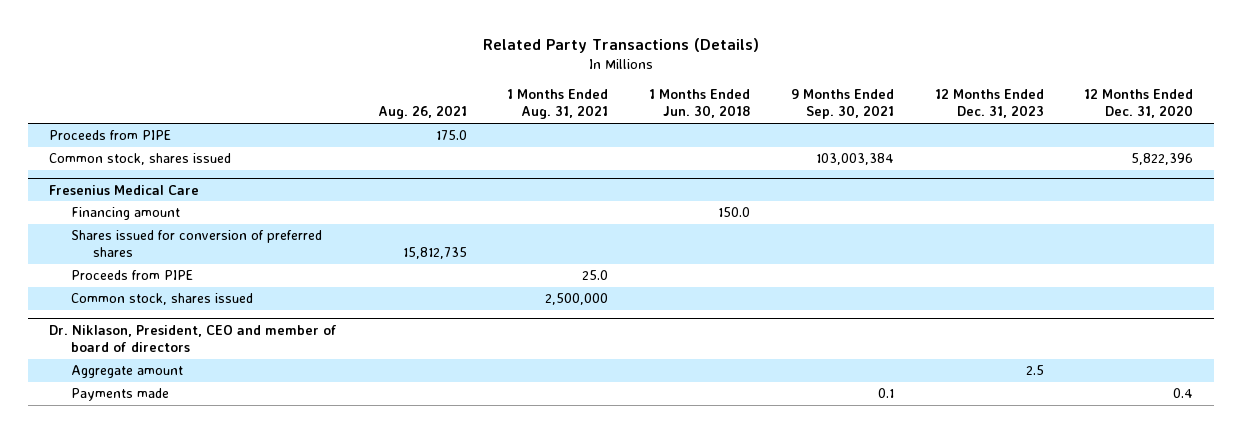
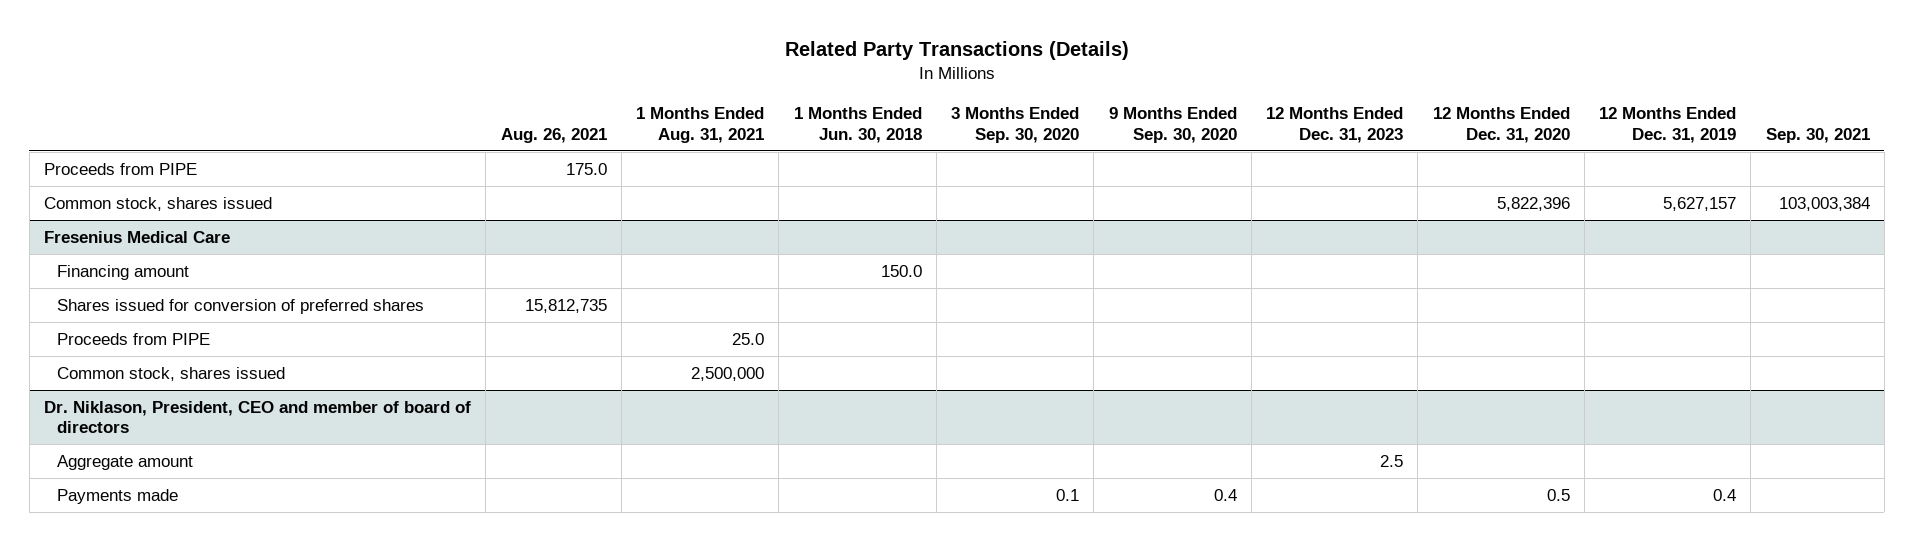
- | Aug. 26, 2021 | 1 Months Ended Aug. 31, 2021 | 1 Months Ended Jun. 30, 2018 | 9 Months Ended Sep. 30, 2021 | 12 Months Ended Dec. 31, 2023 | 12 Months Ended Dec. 31, 2020
+ | Aug. 26, 2021 | 1 Months Ended Aug. 31, 2021 | 1 Months Ended Jun. 30, 2018 | 3 Months Ended Sep. 30, 2020 | 9 Months Ended Sep. 30, 2020 | 12 Months Ended Dec. 31, 2023 | 12 Months Ended Dec. 31, 2020 | 12 Months Ended Dec. 31, 2019 | Sep. 30, 2021
@ Dr. Niklason, President, CEO and member of board of directors
- Payments made | | | | 0.1 | | 0.4
+ Payments made | | | | 0.1 | 0.4 | | 0.5 | 0.4 |

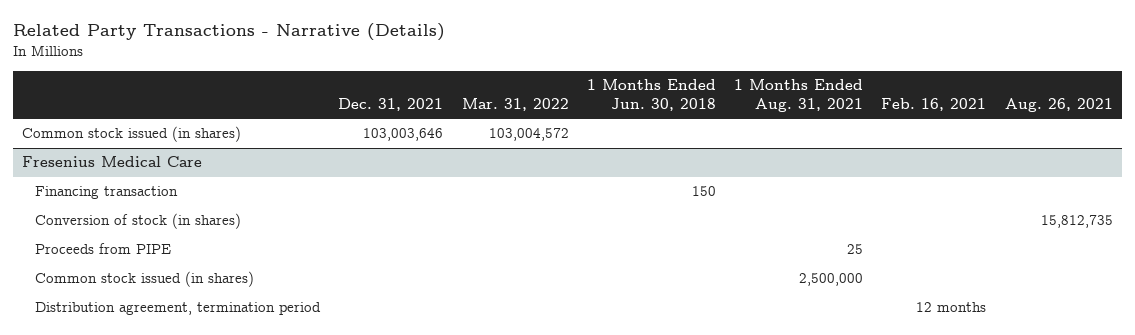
- Related Party Transactions (Details)
+ Related Party Transactions - Narrative (Details)
- | Aug. 26, 2021 | 1 Months Ended Aug. 31, 2021 | 1 Months Ended Jun. 30, 2018 | 3 Months Ended Sep. 30, 2020 | 9 Months Ended Sep. 30, 2020 | 12 Months Ended Dec. 31, 2023 | 12 Months Ended Dec. 31, 2020 | 12 Months Ended Dec. 31, 2019 | Sep. 30, 2021
+ | Dec. 31, 2021 | Mar. 31, 2022 | 1 Months Ended Jun. 30, 2018 | 1 Months Ended Aug. 31, 2021 | Feb. 16, 2021 | Aug. 26, 2021
- Proceeds from PIPE | 175.0 | | | | | | | |
- Common stock, shares issued | | | | | | | 5,822,396 | 5,627,157 | 103,003,384
+ Common stock issued (in shares) | 103,003,646 | 103,004,572 | | | |
@ Fresenius Medical Care
- Financing amount | | | 150.0 | | | | | |
- Shares issued for conversion of preferred shares | 15,812,735 | | | | | | | |
- Proceeds from PIPE | | 25.0 | | | | | | |
- Common stock, shares issued | | 2,500,000 | | | | | | |
- Dr. Niklason, President, CEO and member of board of directors
- Aggregate amount | | | | | | 2.5 | | |
- Payments made | | | | 0.1 | 0.4 | | 0.5 | 0.4 |
@ Fresenius Medical Care
+ Financing transaction | | | 150 | | |
+ Conversion of stock (in shares) | | | | | | 15,812,735
+ Proceeds from PIPE | | | | 25 | |
+ Common stock issued (in shares) | | | | 2,500,000 | |
+ Distribution agreement, termination period | | | | | 12 months |

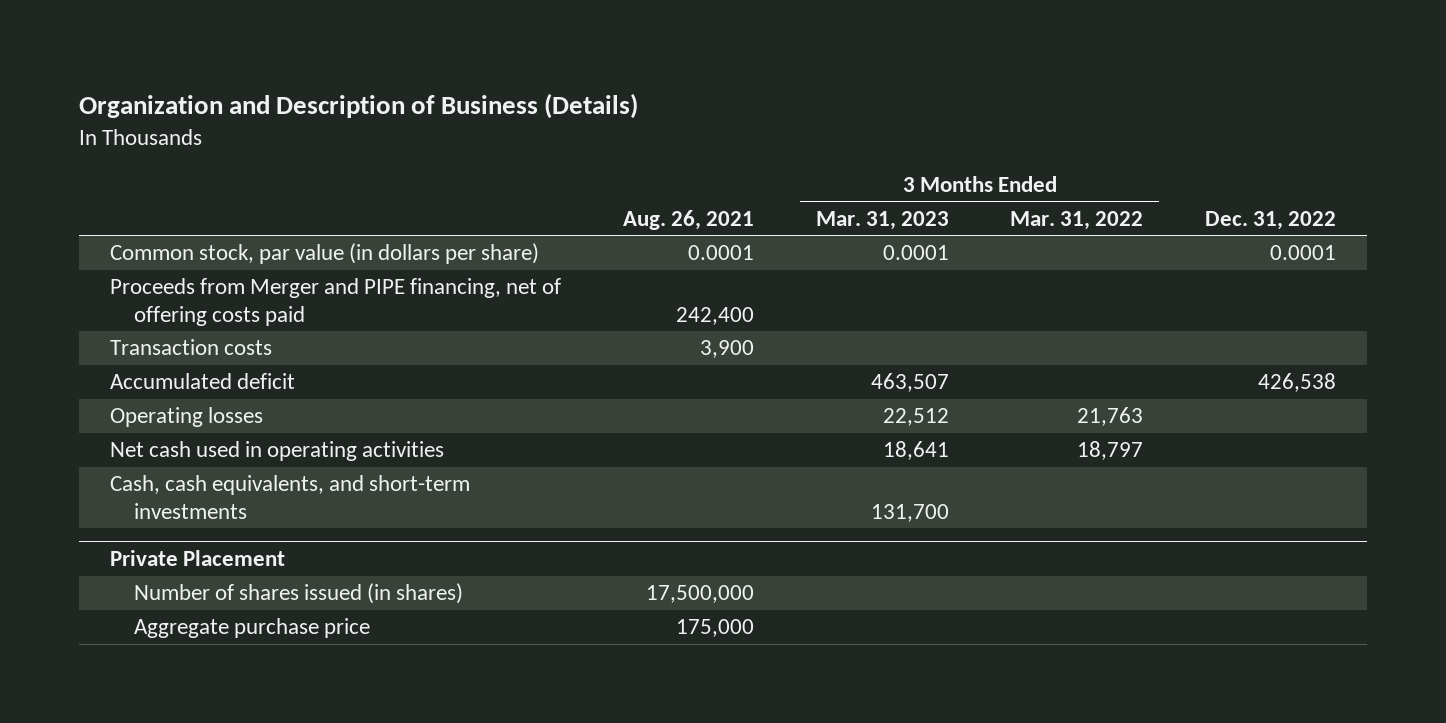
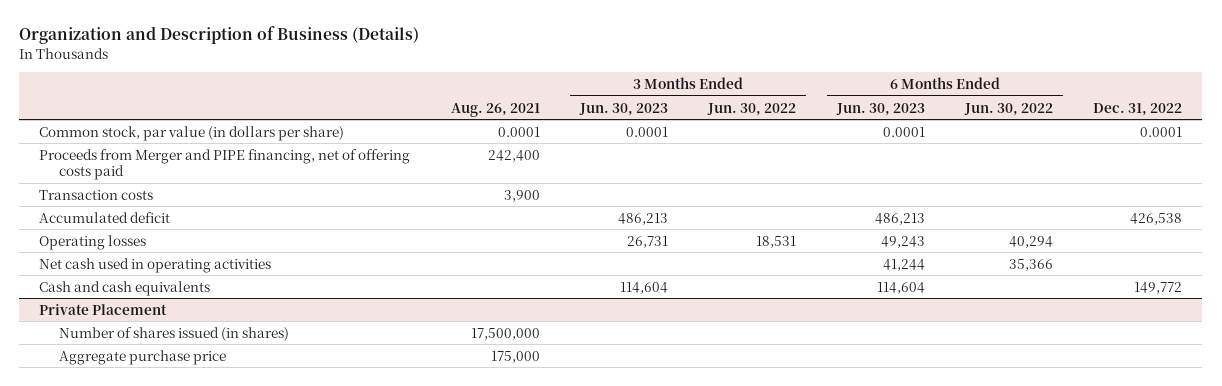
- | Aug. 26, 2021 | 3 Months Ended Mar. 31, 2023 | 3 Months Ended Mar. 31, 2022 | Dec. 31, 2022
+ | Aug. 26, 2021 | 3 Months Ended Jun. 30, 2023 | 3 Months Ended Jun. 30, 2022 | 6 Months Ended Jun. 30, 2023 | 6 Months Ended Jun. 30, 2022 | Dec. 31, 2022
- Cash, cash equivalents, and short-term investments | | 131,700 | |
+ Cash and cash equivalents | | 114,604 | | 114,604 | | 149,772

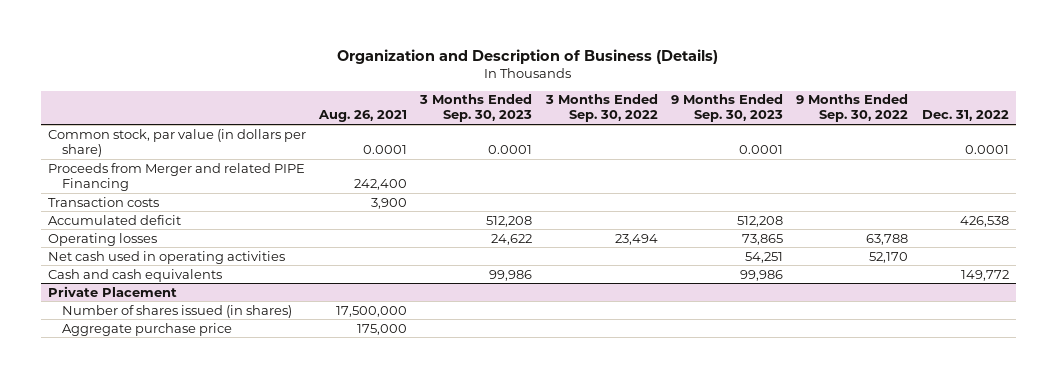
- | Aug. 26, 2021 | 3 Months Ended Jun. 30, 2023 | 3 Months Ended Jun. 30, 2022 | 6 Months Ended Jun. 30, 2023 | 6 Months Ended Jun. 30, 2022 | Dec. 31, 2022
+ | Aug. 26, 2021 | 3 Months Ended Sep. 30, 2023 | 3 Months Ended Sep. 30, 2022 | 9 Months Ended Sep. 30, 2023 | 9 Months Ended Sep. 30, 2022 | Dec. 31, 2022
- Proceeds from Merger and PIPE financing, net of offering costs paid | 242,400 | | | | |
+ Proceeds from Merger and related PIPE Financing | 242,400 | | | | |

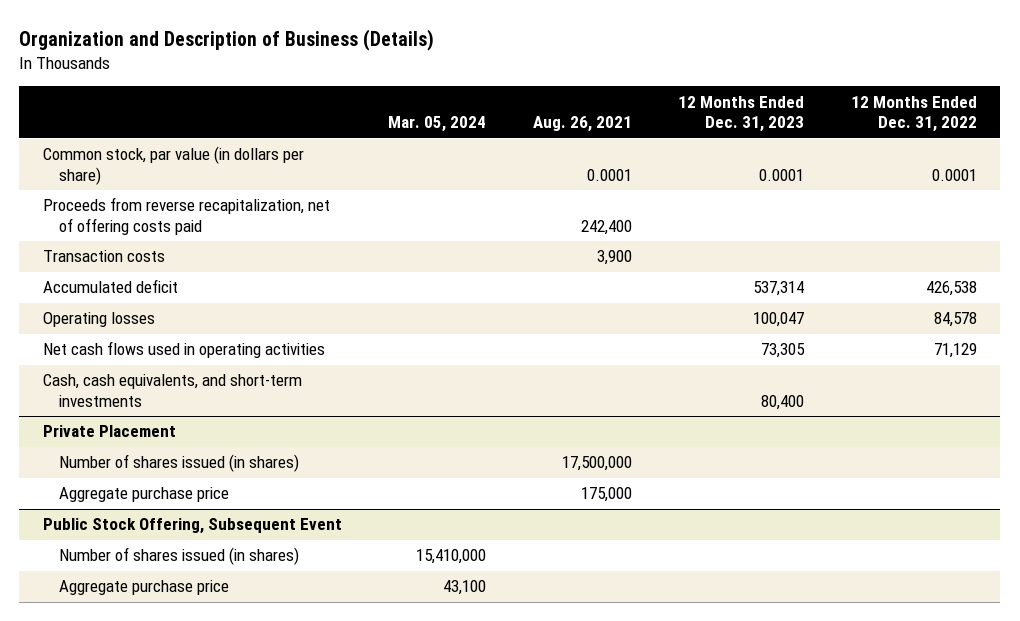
- | Aug. 26, 2021 | 3 Months Ended Sep. 30, 2023 | 3 Months Ended Sep. 30, 2022 | 9 Months Ended Sep. 30, 2023 | 9 Months Ended Sep. 30, 2022 | Dec. 31, 2022
+ | Mar. 05, 2024 | Aug. 26, 2021 | 12 Months Ended Dec. 31, 2023 | 12 Months Ended Dec. 31, 2022
- Proceeds from Merger and related PIPE Financing | 242,400 | | | | |
+ Proceeds from reverse recapitalization, net of offering costs paid | | 242,400 | |
- Net cash used in operating activities | | | | 54,251 | 52,170 |
- Cash and cash equivalents | | 99,986 | | 99,986 | | 149,772
+ Net cash flows used in operating activities | | | 73,305 | 71,129
+ Cash, cash equivalents, and short-term investments | | | 80,400 |
+ Public Stock Offering, Subsequent Event
+ Number of shares issued (in shares) | 15,410,000 | | |
+ Aggregate purchase price | 43,100 | | |

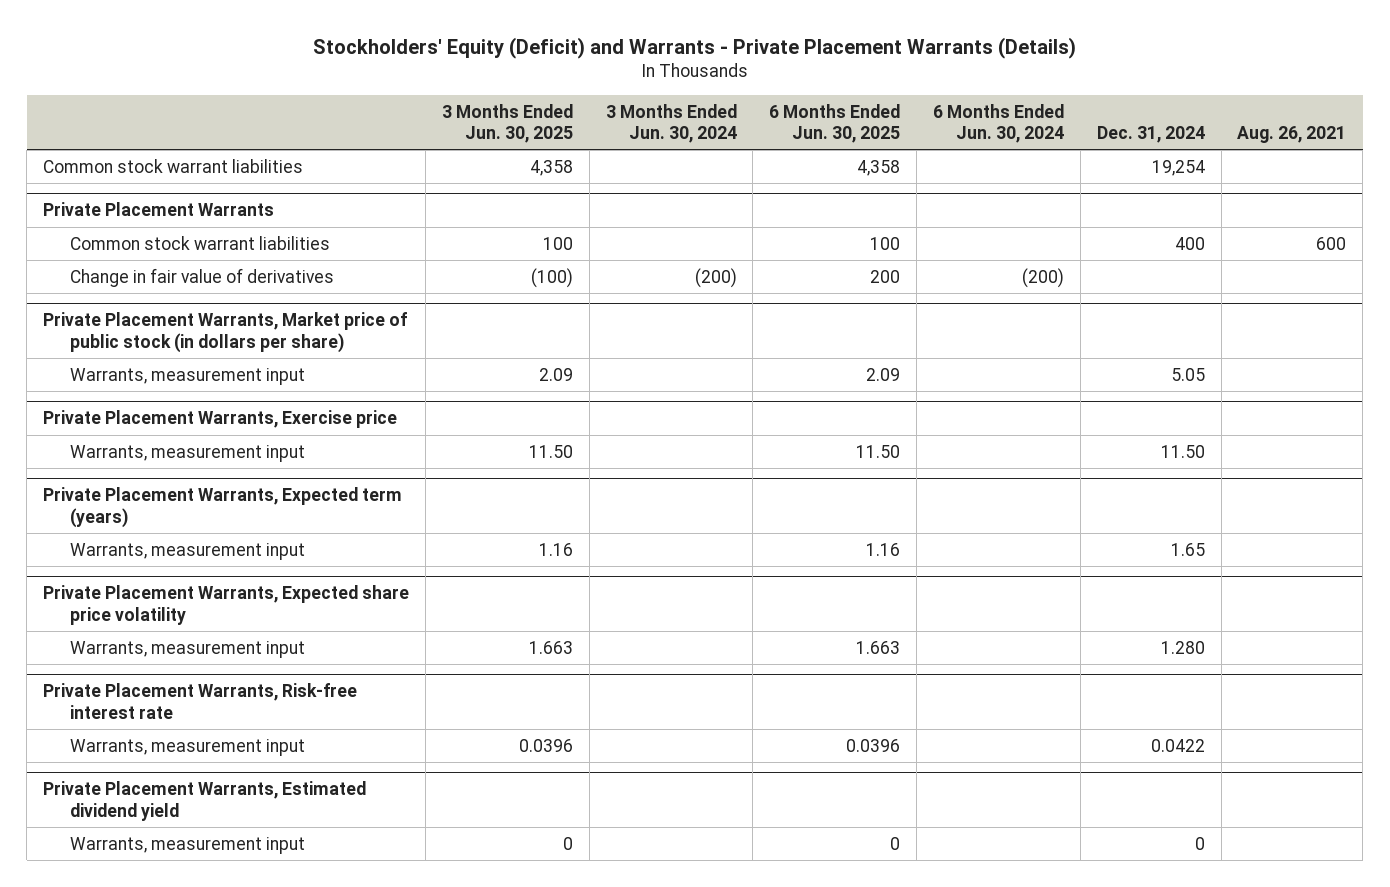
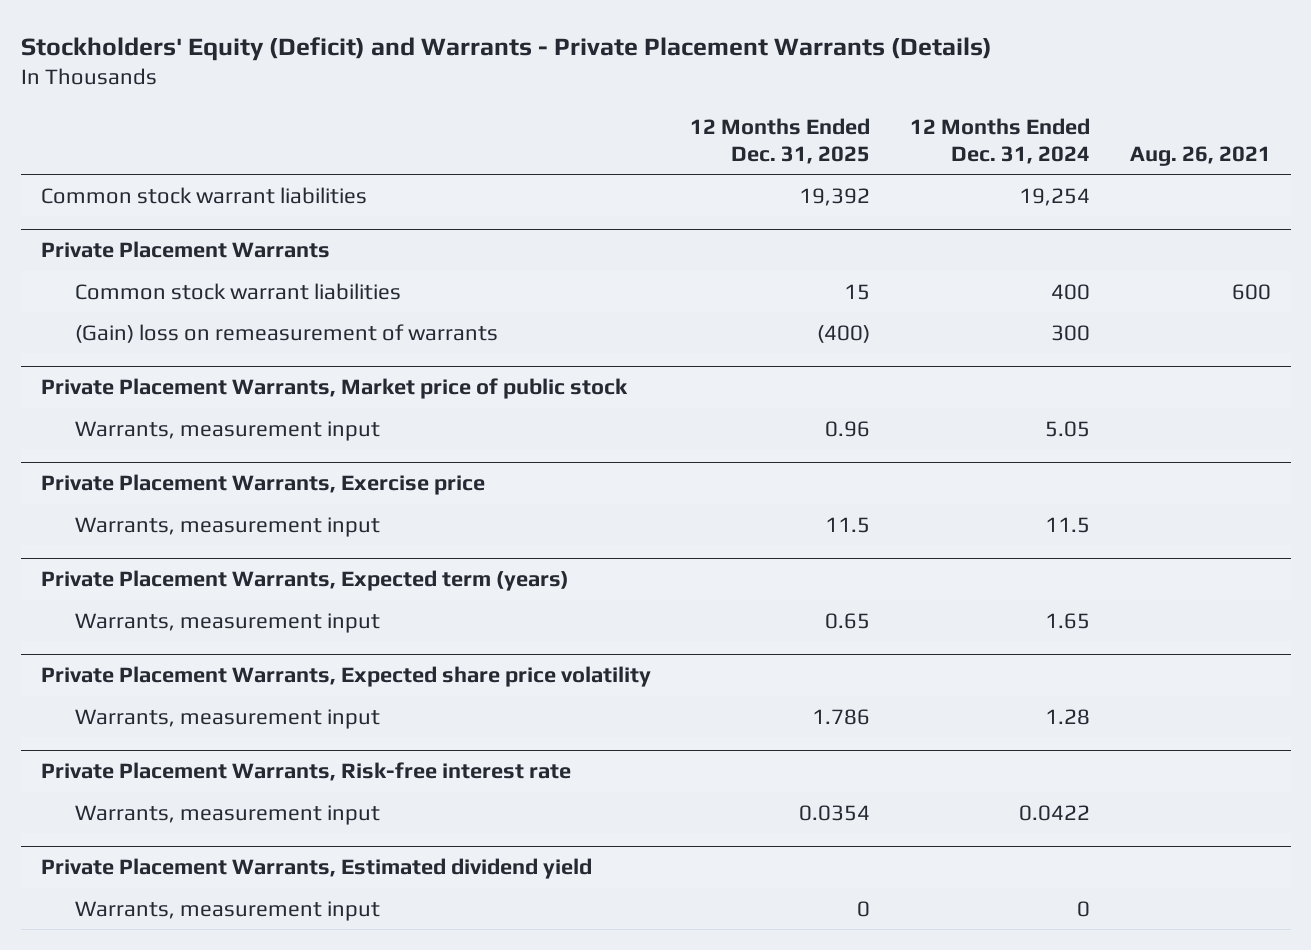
- | 3 Months Ended Jun. 30, 2025 | 3 Months Ended Jun. 30, 2024 | 6 Months Ended Jun. 30, 2025 | 6 Months Ended Jun. 30, 2024 | Dec. 31, 2024 | Aug. 26, 2021
+ | 12 Months Ended Dec. 31, 2025 | 12 Months Ended Dec. 31, 2024 | Aug. 26, 2021
@ Private Placement Warrants
- Change in fair value of derivatives | (100) | (200) | 200 | (200) | |
- Private Placement Warrants, Market price of public stock (in dollars per share)
@ Private Placement Warrants
+ (Gain) loss on remeasurement of warrants | (400) | 300 |
+ Private Placement Warrants, Market price of public stock

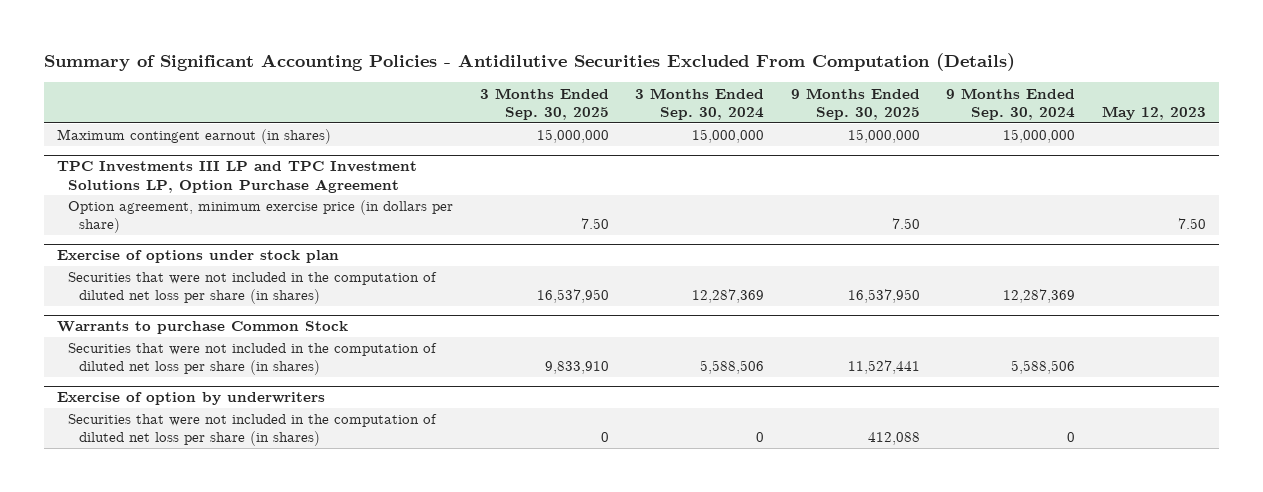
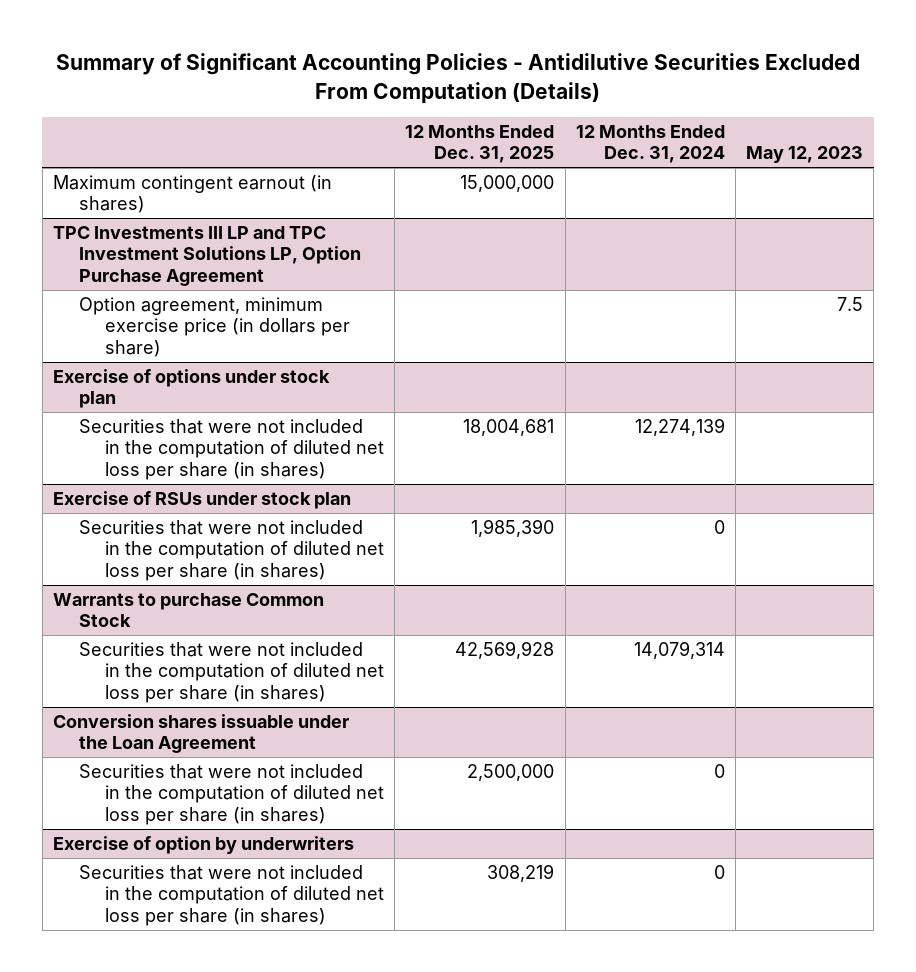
- | 3 Months Ended Sep. 30, 2025 | 3 Months Ended Sep. 30, 2024 | 9 Months Ended Sep. 30, 2025 | 9 Months Ended Sep. 30, 2024 | May 12, 2023
+ | 12 Months Ended Dec. 31, 2025 | 12 Months Ended Dec. 31, 2024 | May 12, 2023
@ TPC Investments III LP and TPC Investment Solutions LP, Option Purchase Agreement
- Option agreement, minimum exercise price (in dollars per share) | 7.50 | | 7.50 | | 7.50
+ Option agreement, minimum exercise price (in dollars per share) | | | 7.5
+ Exercise of RSUs under stock plan
+ Securities that were not included in the computation of diluted net loss per share (in shares) | 1,985,390 | 0 |
+ Conversion shares issuable under the Loan Agreement
+ Securities that were not included in the computation of diluted net loss per share (in shares) | 2,500,000 | 0 |

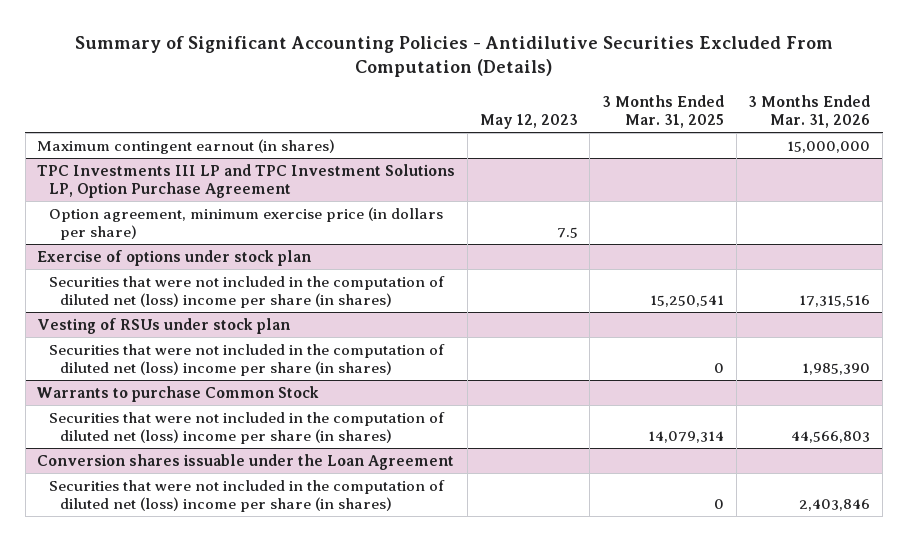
- | 12 Months Ended Dec. 31, 2025 | 12 Months Ended Dec. 31, 2024 | May 12, 2023
+ | May 12, 2023 | 3 Months Ended Mar. 31, 2025 | 3 Months Ended Mar. 31, 2026
@ Exercise of options under stock plan
- Securities that were not included in the computation of diluted net loss per share (in shares) | 18,004,681 | 12,274,139 |
- Exercise of RSUs under stock plan
- Securities that were not included in the computation of diluted net loss per share (in shares) | 1,985,390 | 0 |
@ Exercise of options under stock plan
+ Securities that were not included in the computation of diluted net (loss) income per share (in shares) | | 15,250,541 | 17,315,516
+ Vesting of RSUs under stock plan
+ Securities that were not included in the computation of diluted net (loss) income per share (in shares) | | 0 | 1,985,390
@ Warrants to purchase Common Stock
- Securities that were not included in the computation of diluted net loss per share (in shares) | 42,569,928 | 14,079,314 |
+ Securities that were not included in the computation of diluted net (loss) income per share (in shares) | | 14,079,314 | 44,566,803
@ Conversion shares issuable under the Loan Agreement
- Securities that were not included in the computation of diluted net loss per share (in shares) | 2,500,000 | 0 |
- Exercise of option by underwriters
- Securities that were not included in the computation of diluted net loss per share (in shares) | 308,219 | 0 |
@ Conversion shares issuable under the Loan Agreement
+ Securities that were not included in the computation of diluted net (loss) income per share (in shares) | | 0 | 2,403,846

